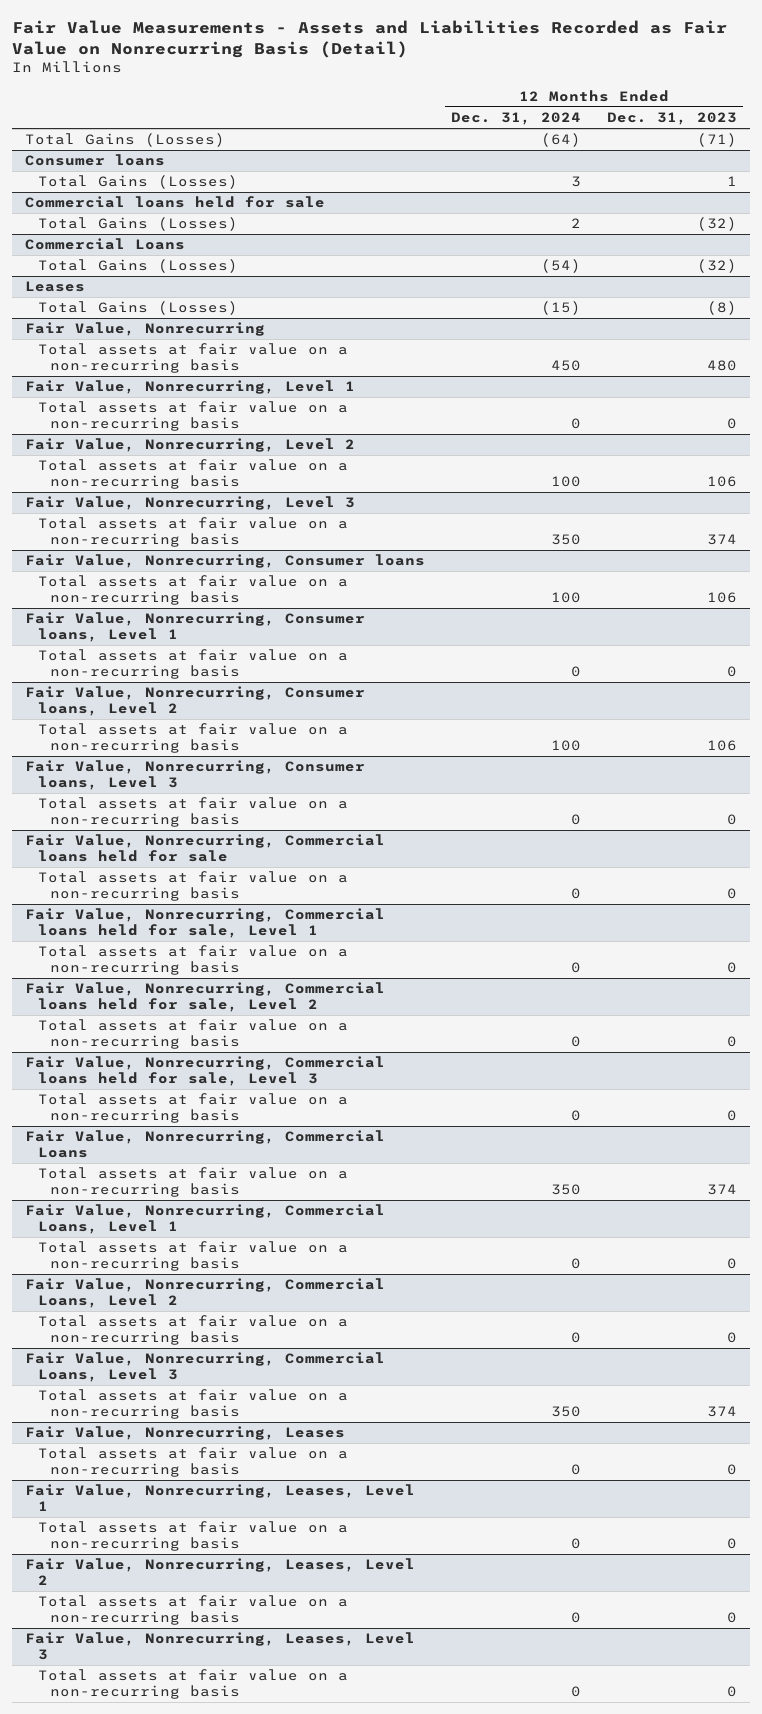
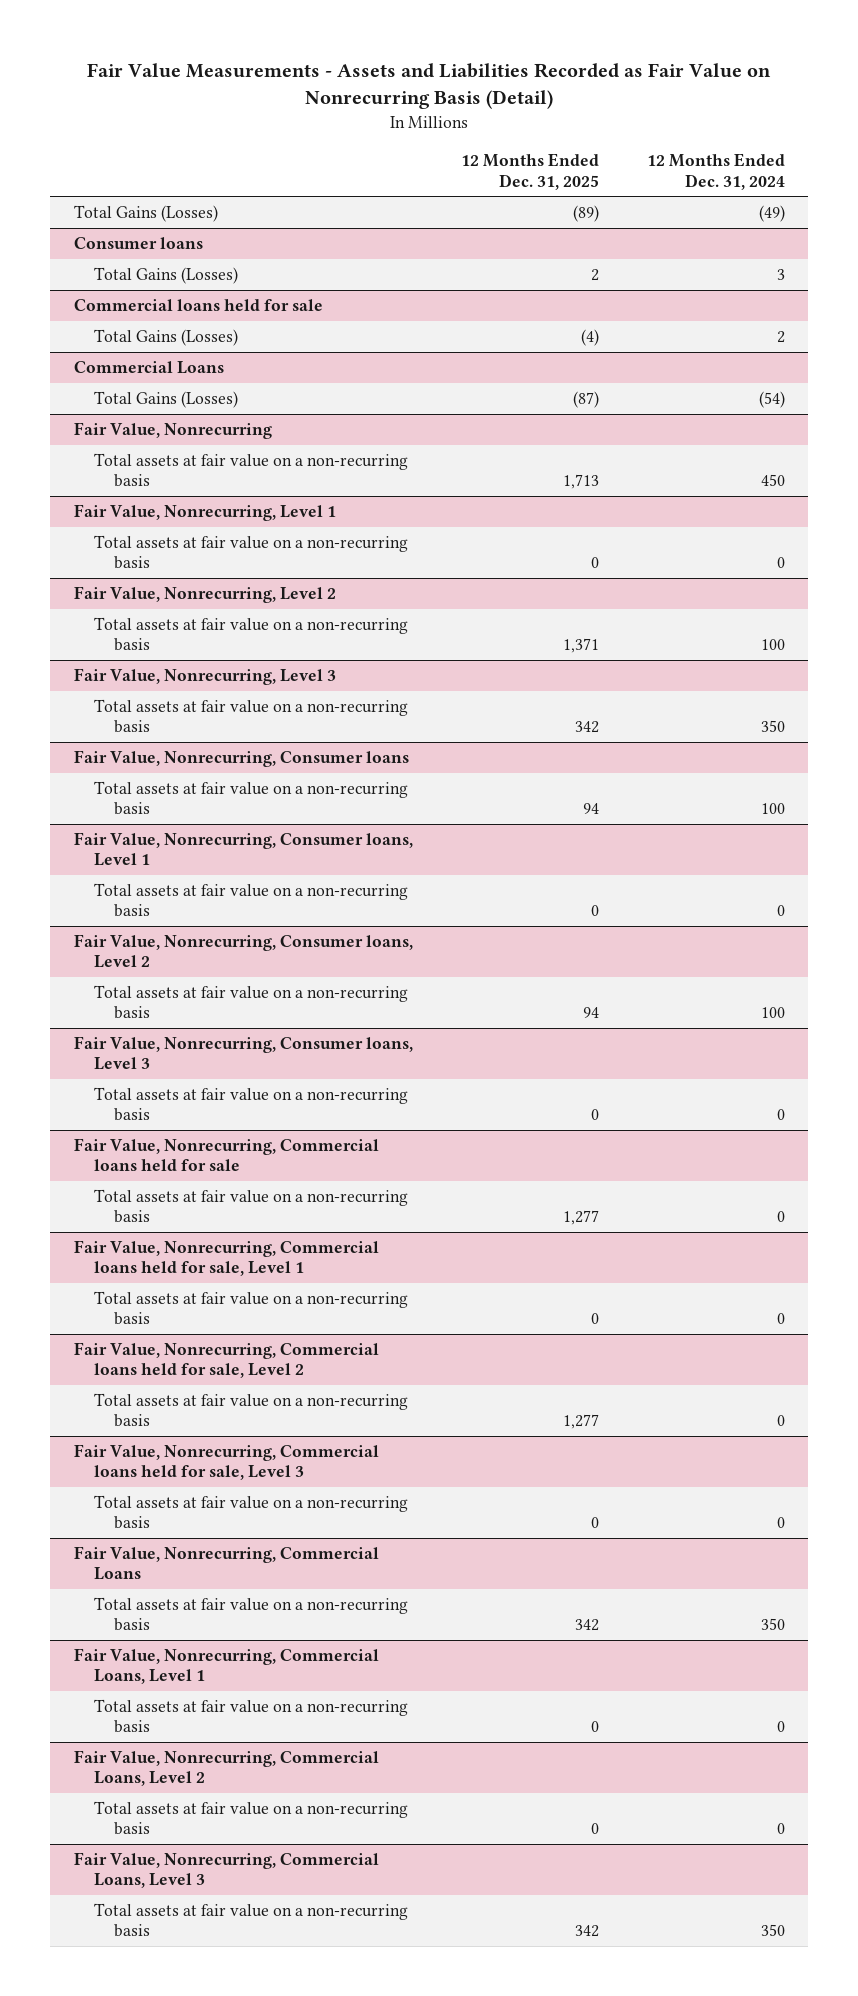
- | 12 Months Ended Dec. 31, 2024 | 12 Months Ended Dec. 31, 2023
+ | 12 Months Ended Dec. 31, 2025 | 12 Months Ended Dec. 31, 2024
- Total Gains (Losses) | (64) | (71)
+ Total Gains (Losses) | (89) | (49)
- Leases
- Total Gains (Losses) | (15) | (8)
- Fair Value, Nonrecurring, Leases
- Total assets at fair value on a non-recurring basis | 0 | 0
- Fair Value, Nonrecurring, Leases, Level 1
- Total assets at fair value on a non-recurring basis | 0 | 0
- Fair Value, Nonrecurring, Leases, Level 2
- Total assets at fair value on a non-recurring basis | 0 | 0
- Fair Value, Nonrecurring, Leases, Level 3
- Total assets at fair value on a non-recurring basis | 0 | 0

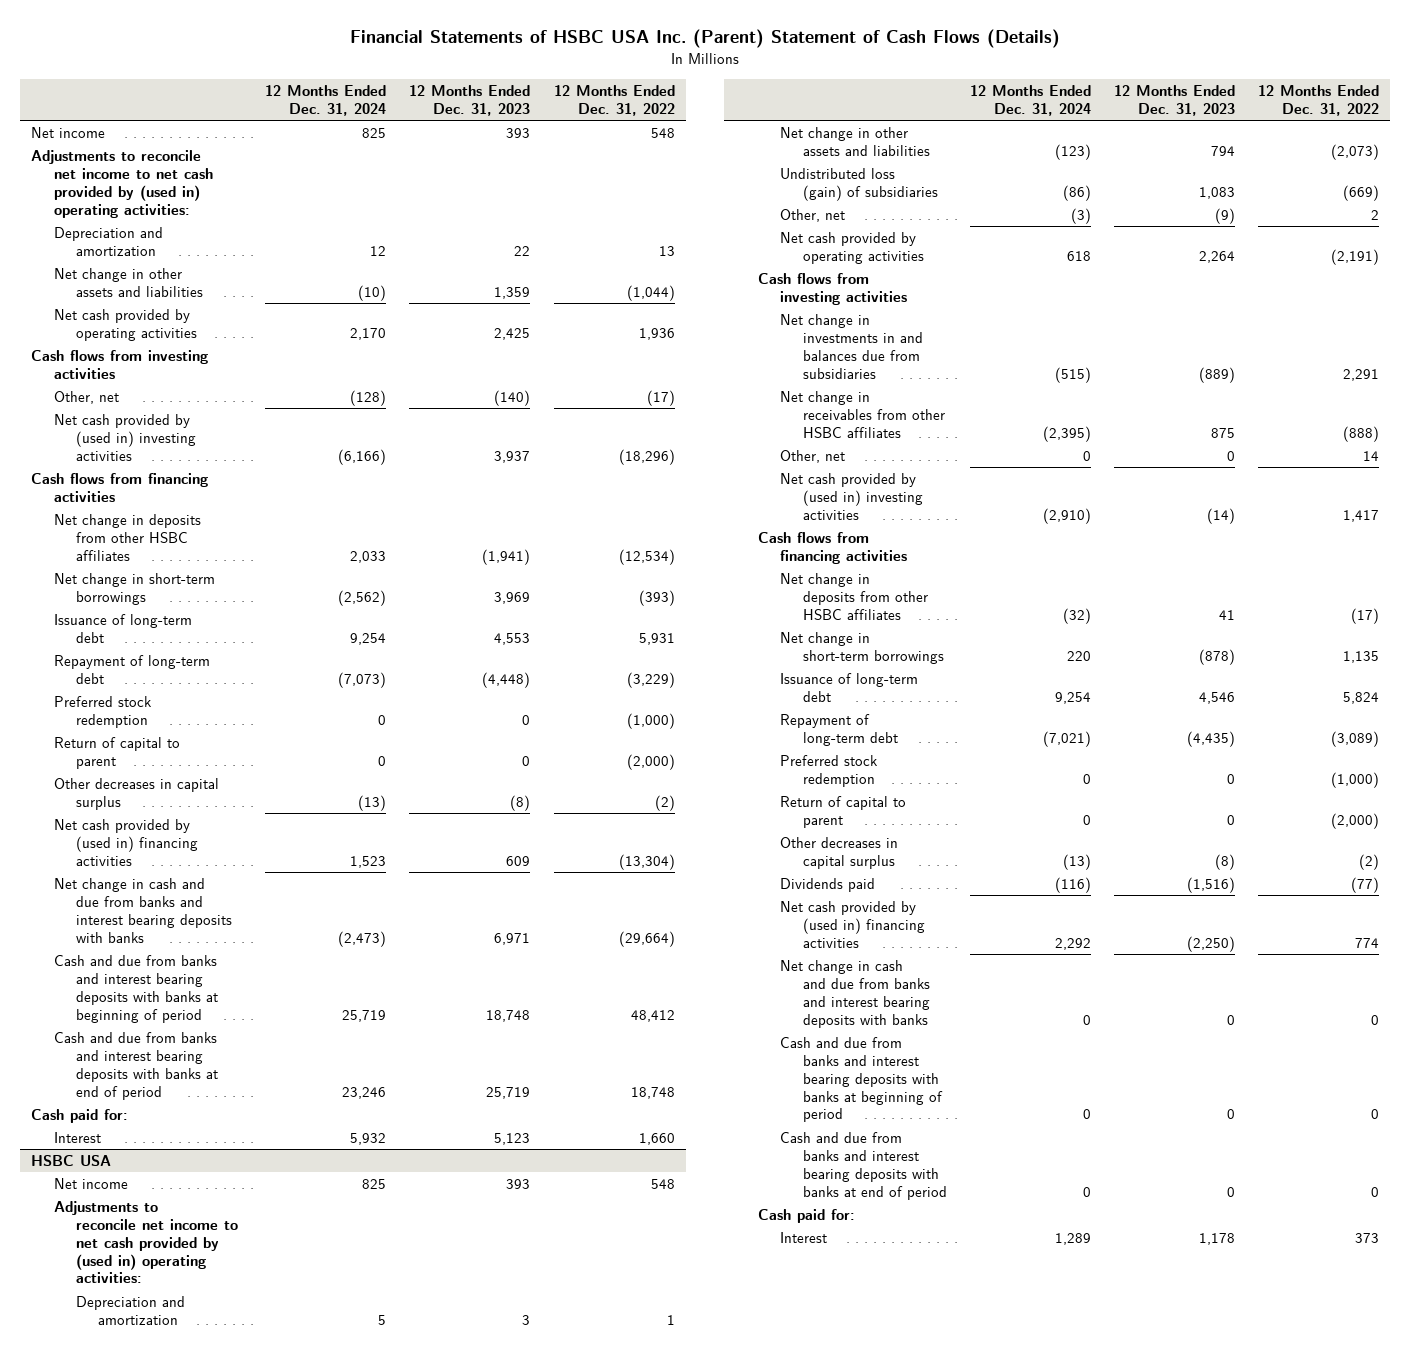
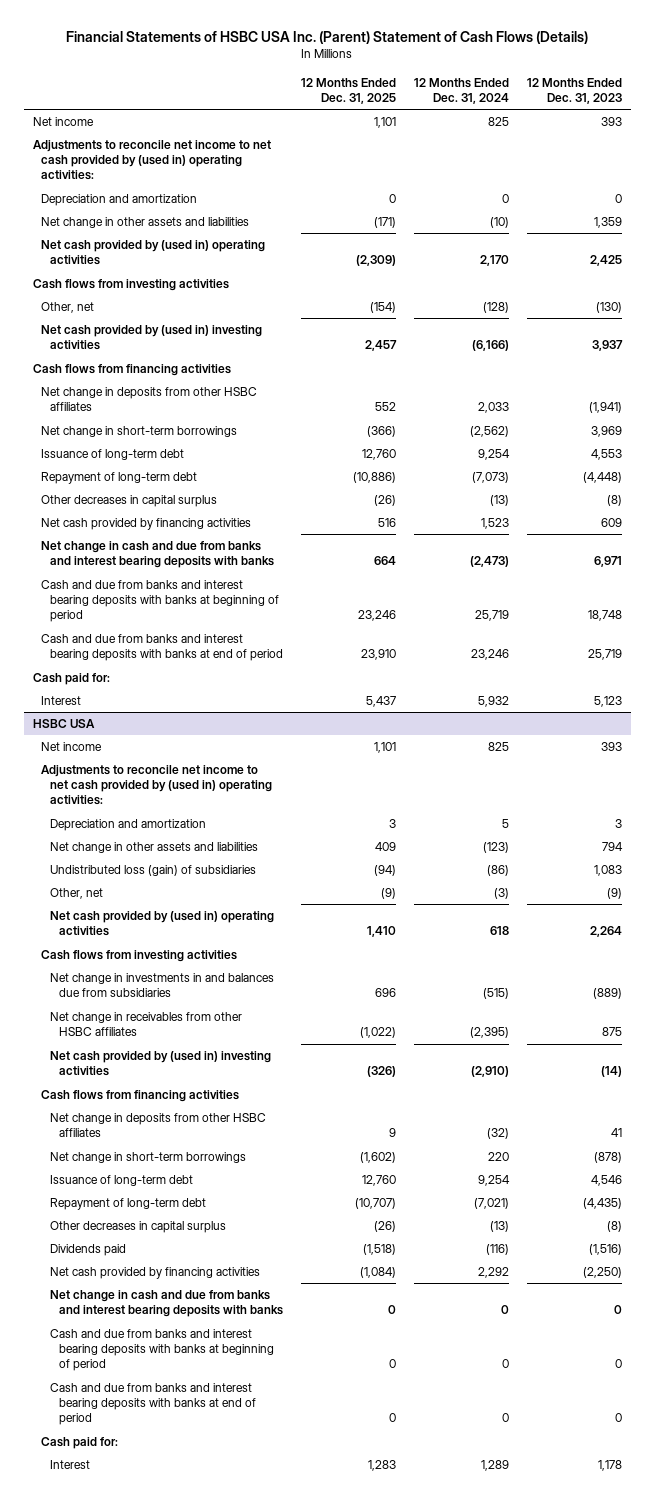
- | 12 Months Ended Dec. 31, 2024 | 12 Months Ended Dec. 31, 2023 | 12 Months Ended Dec. 31, 2022
+ | 12 Months Ended Dec. 31, 2025 | 12 Months Ended Dec. 31, 2024 | 12 Months Ended Dec. 31, 2023
- Depreciation and amortization | 12 | 22 | 13
+ Depreciation and amortization | 0 | 0 | 0
- Net cash provided by operating activities | 2,170 | 2,425 | 1,936
+ Net cash provided by (used in) operating activities | (2,309) | 2,170 | 2,425
- Other, net | (128) | (140) | (17)
+ Other, net | (154) | (128) | (130)
- Preferred stock redemption | 0 | 0 | (1,000)
- Return of capital to parent | 0 | 0 | (2,000)
- Net cash provided by (used in) financing activities | 1,523 | 609 | (13,304)
+ Net cash provided by financing activities | 516 | 1,523 | 609
@ HSBC USA
- Net cash provided by operating activities | 618 | 2,264 | (2,191)
+ Net cash provided by (used in) operating activities | 1,410 | 618 | 2,264
- Other, net | 0 | 0 | 14
- Preferred stock redemption | 0 | 0 | (1,000)
- Return of capital to parent | 0 | 0 | (2,000)
- Net cash provided by (used in) financing activities | 2,292 | (2,250) | 774
+ Net cash provided by financing activities | (1,084) | 2,292 | (2,250)

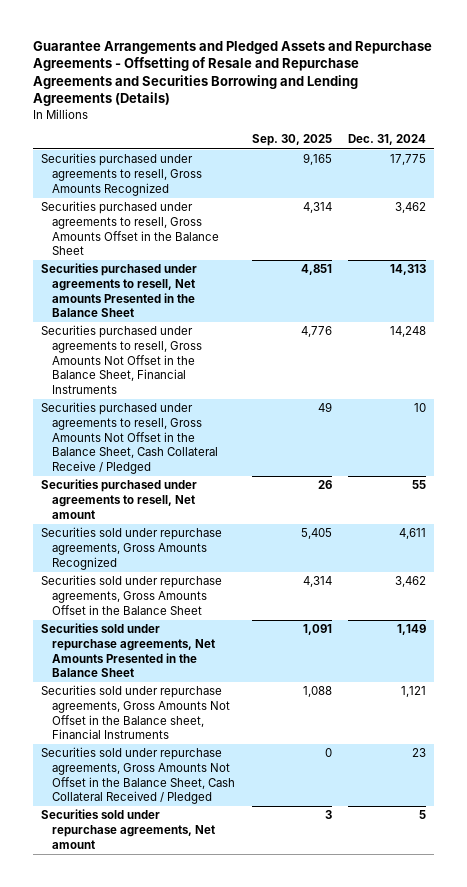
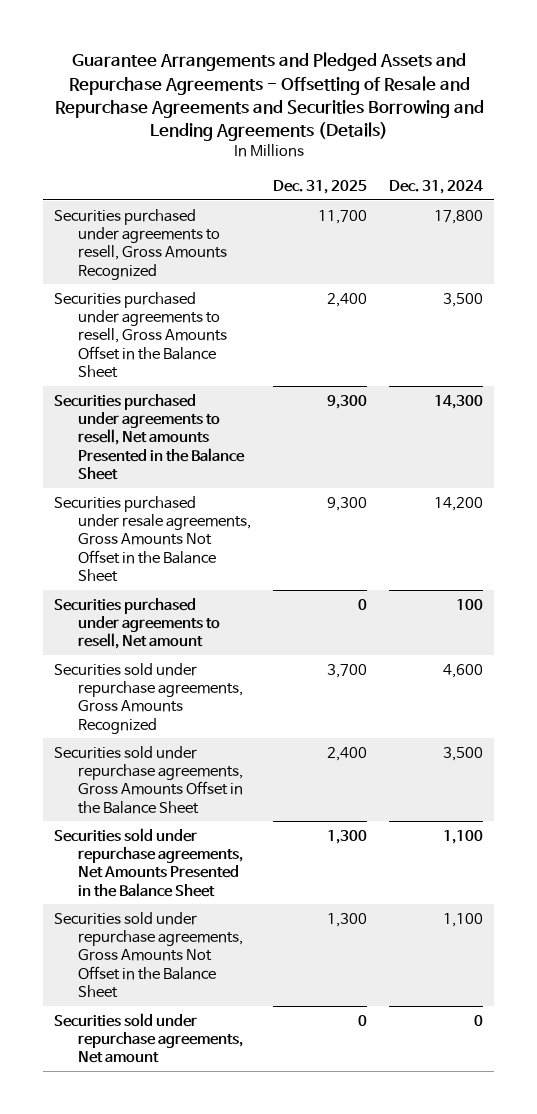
- | Sep. 30, 2025 | Dec. 31, 2024
+ | Dec. 31, 2025 | Dec. 31, 2024
- Securities purchased under agreements to resell, Gross Amounts Recognized | 9,165 | 17,775
- Securities purchased under agreements to resell, Gross Amounts Offset in the Balance Sheet | 4,314 | 3,462
- Securities purchased under agreements to resell, Net amounts Presented in the Balance Sheet | 4,851 | 14,313
- Securities purchased under agreements to resell, Gross Amounts Not Offset in the Balance Sheet, Financial Instruments | 4,776 | 14,248
- Securities purchased under agreements to resell, Gross Amounts Not Offset in the Balance Sheet, Cash Collateral Receive / Pledged | 49 | 10
- Securities purchased under agreements to resell, Net amount | 26 | 55
- Securities sold under repurchase agreements, Gross Amounts Recognized | 5,405 | 4,611
- Securities sold under repurchase agreements, Gross Amounts Offset in the Balance Sheet | 4,314 | 3,462
- Securities sold under repurchase agreements, Net Amounts Presented in the Balance Sheet | 1,091 | 1,149
- Securities sold under repurchase agreements, Gross Amounts Not Offset in the Balance sheet, Financial Instruments | 1,088 | 1,121
- Securities sold under repurchase agreements, Gross Amounts Not Offset in the Balance Sheet, Cash Collateral Received / Pledged | 0 | 23
- Securities sold under repurchase agreements, Net amount | 3 | 5
+ Securities purchased under agreements to resell, Gross Amounts Recognized | 11,700 | 17,800
+ Securities purchased under agreements to resell, Gross Amounts Offset in the Balance Sheet | 2,400 | 3,500
+ Securities purchased under agreements to resell, Net amounts Presented in the Balance Sheet | 9,300 | 14,300
+ Securities purchased under resale agreements, Gross Amounts Not Offset in the Balance Sheet | 9,300 | 14,200
+ Securities purchased under agreements to resell, Net amount | 0 | 100
+ Securities sold under repurchase agreements, Gross Amounts Recognized | 3,700 | 4,600
+ Securities sold under repurchase agreements, Gross Amounts Offset in the Balance Sheet | 2,400 | 3,500
+ Securities sold under repurchase agreements, Net Amounts Presented in the Balance Sheet | 1,300 | 1,100
+ Securities sold under repurchase agreements, Gross Amounts Not Offset in the Balance Sheet | 1,300 | 1,100
+ Securities sold under repurchase agreements, Net amount | 0 | 0

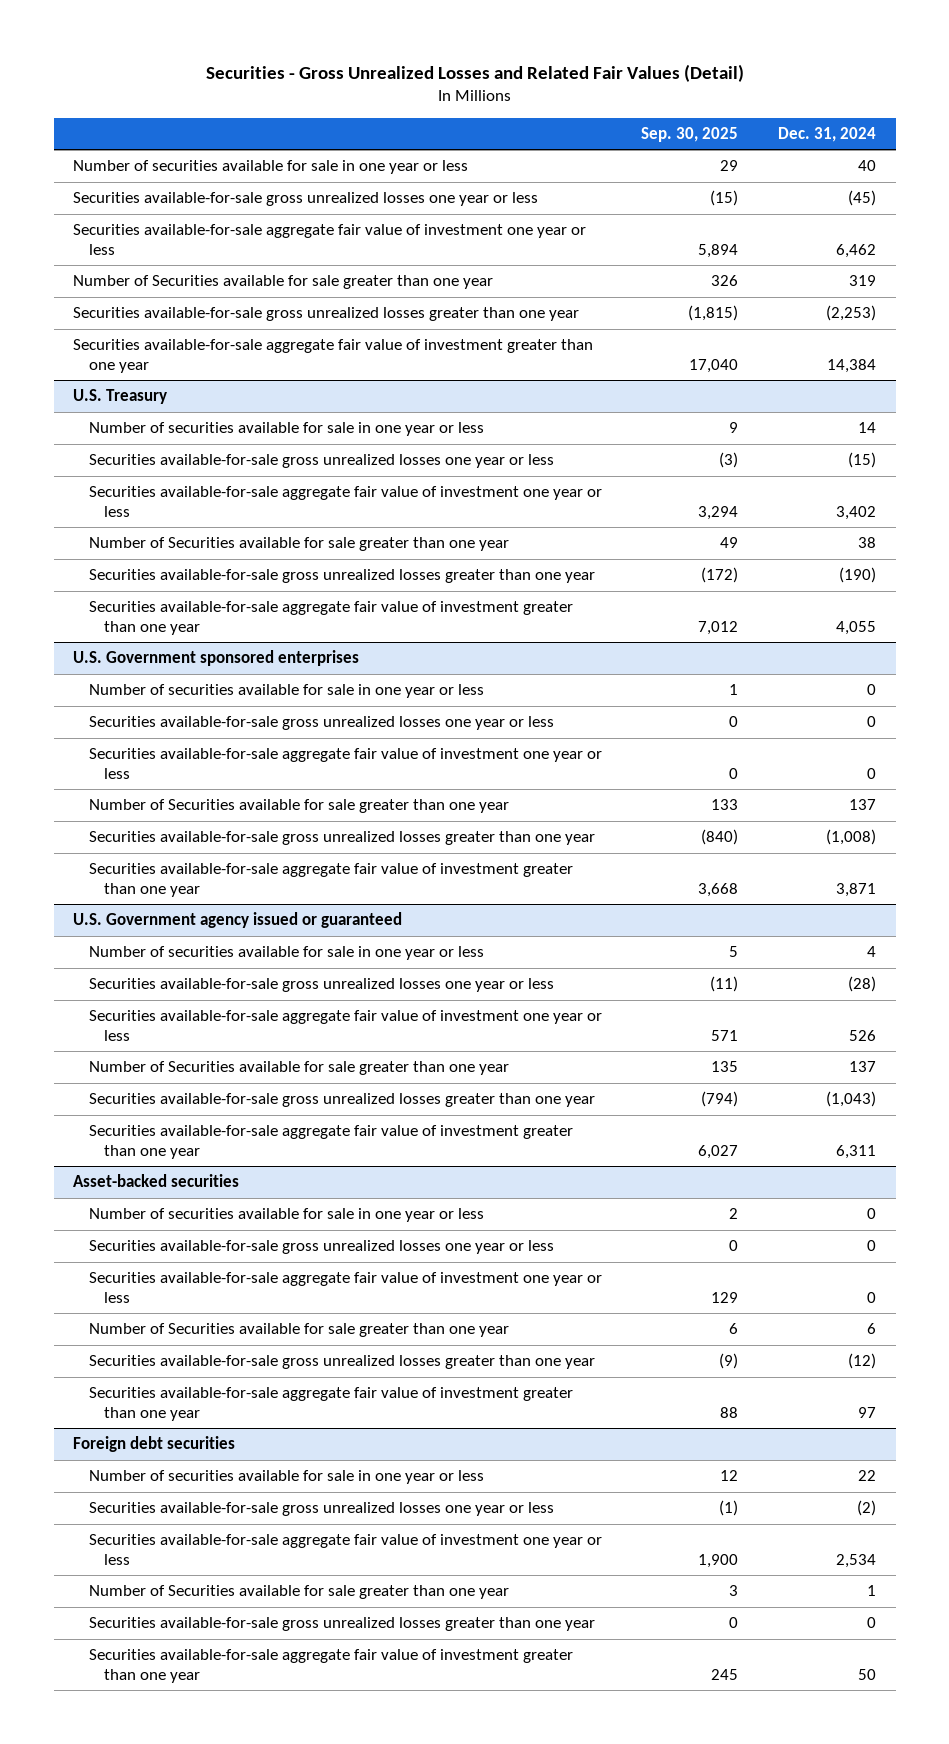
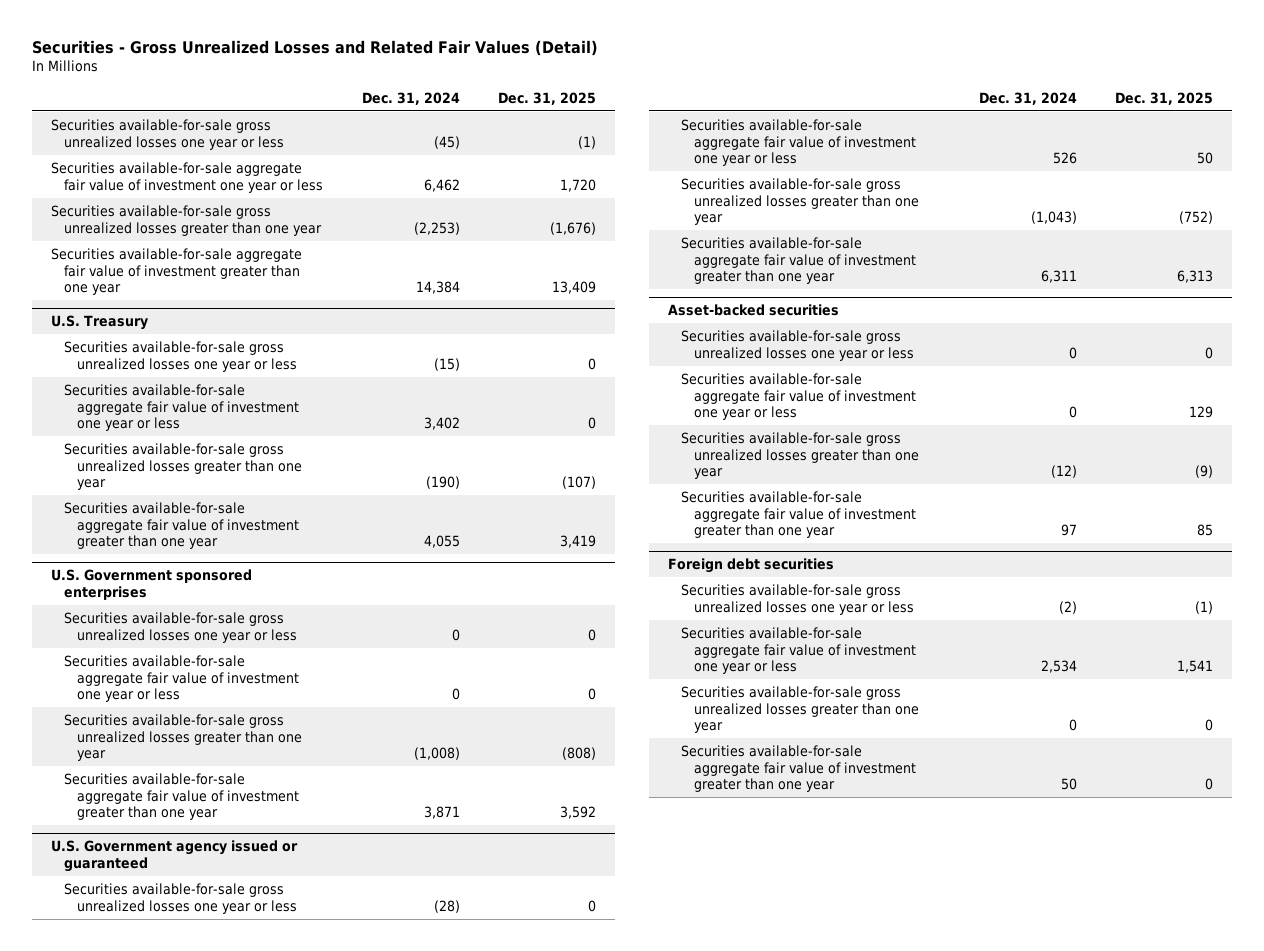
- | Sep. 30, 2025 | Dec. 31, 2024
+ | Dec. 31, 2024 | Dec. 31, 2025
- Number of securities available for sale in one year or less | 29 | 40
- Number of Securities available for sale greater than one year | 326 | 319
@ U.S. Treasury
- Number of securities available for sale in one year or less | 9 | 14
- Number of Securities available for sale greater than one year | 49 | 38
@ U.S. Government sponsored enterprises
- Number of securities available for sale in one year or less | 1 | 0
- Number of Securities available for sale greater than one year | 133 | 137
@ U.S. Government agency issued or guaranteed
- Number of securities available for sale in one year or less | 5 | 4
- Number of Securities available for sale greater than one year | 135 | 137
@ Asset-backed securities
- Number of securities available for sale in one year or less | 2 | 0
- Number of Securities available for sale greater than one year | 6 | 6
@ Foreign debt securities
- Number of securities available for sale in one year or less | 12 | 22
- Number of Securities available for sale greater than one year | 3 | 1

